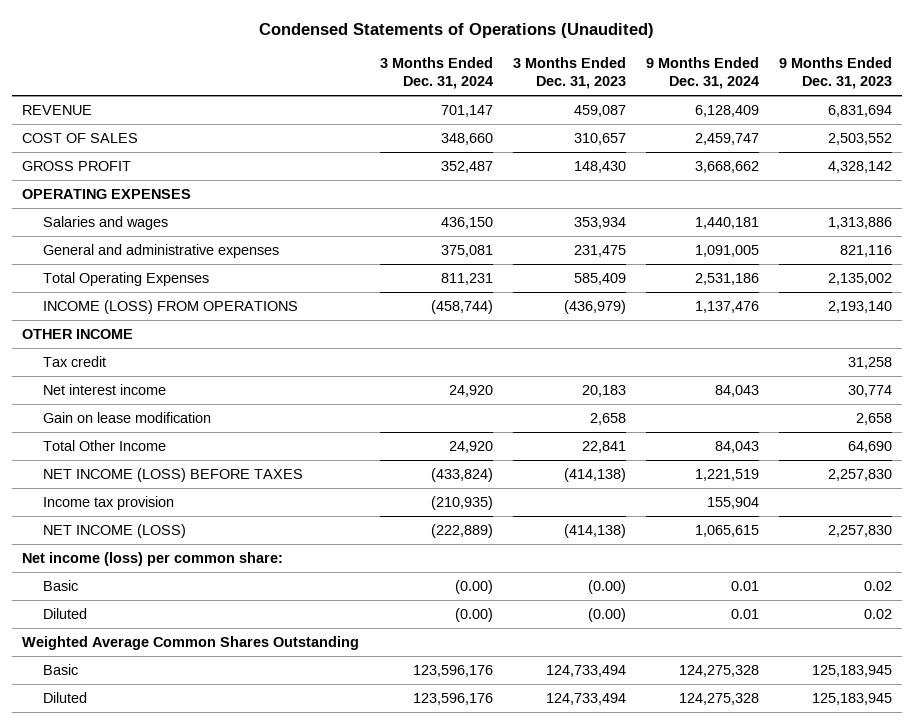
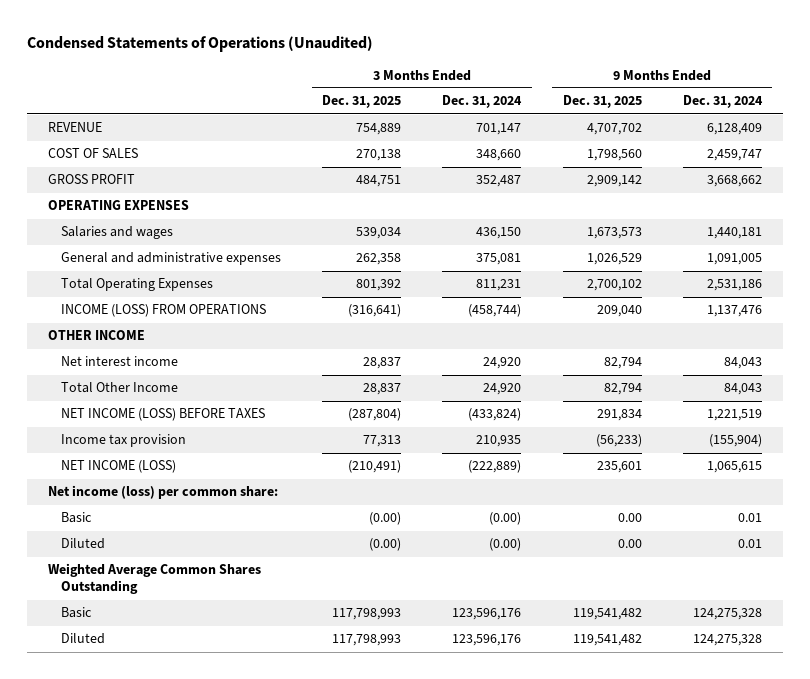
- | 3 Months Ended Dec. 31, 2024 | 3 Months Ended Dec. 31, 2023 | 9 Months Ended Dec. 31, 2024 | 9 Months Ended Dec. 31, 2023
+ | 3 Months Ended Dec. 31, 2025 | 3 Months Ended Dec. 31, 2024 | 9 Months Ended Dec. 31, 2025 | 9 Months Ended Dec. 31, 2024
- Tax credit | | | | 31,258
- Gain on lease modification | | 2,658 | | 2,658
- Income tax provision | (210,935) | | 155,904 |
+ Income tax provision | 77,313 | 210,935 | (56,233) | (155,904)

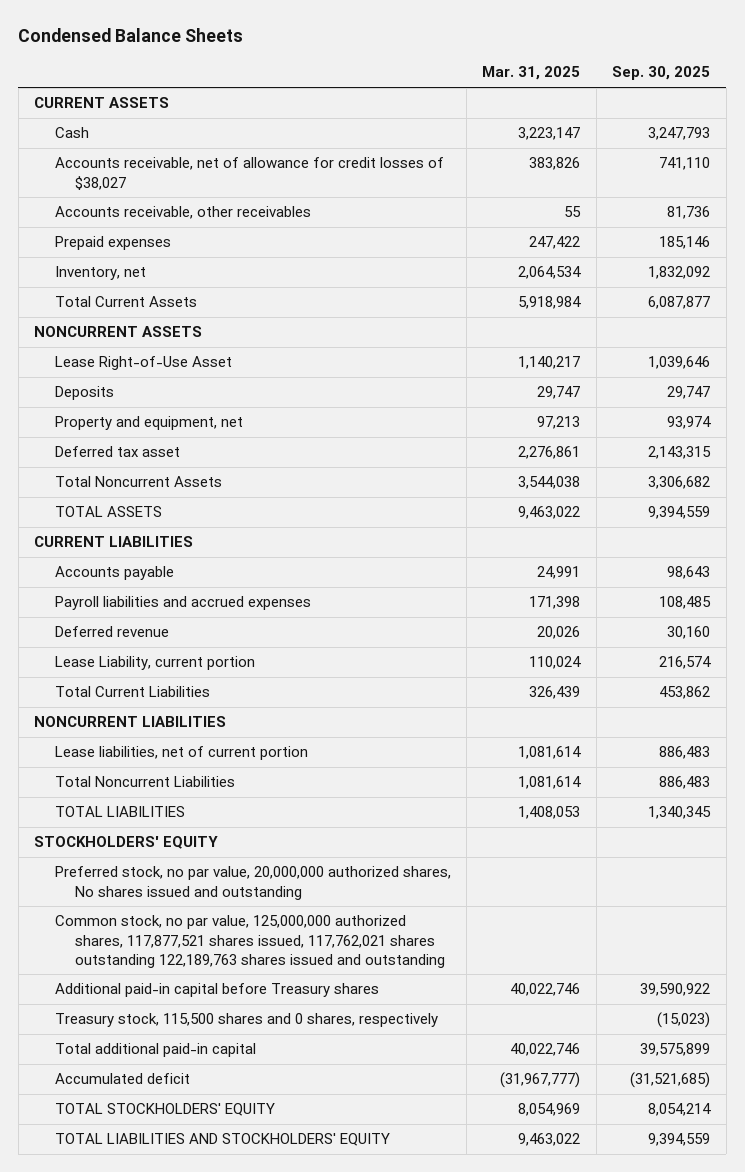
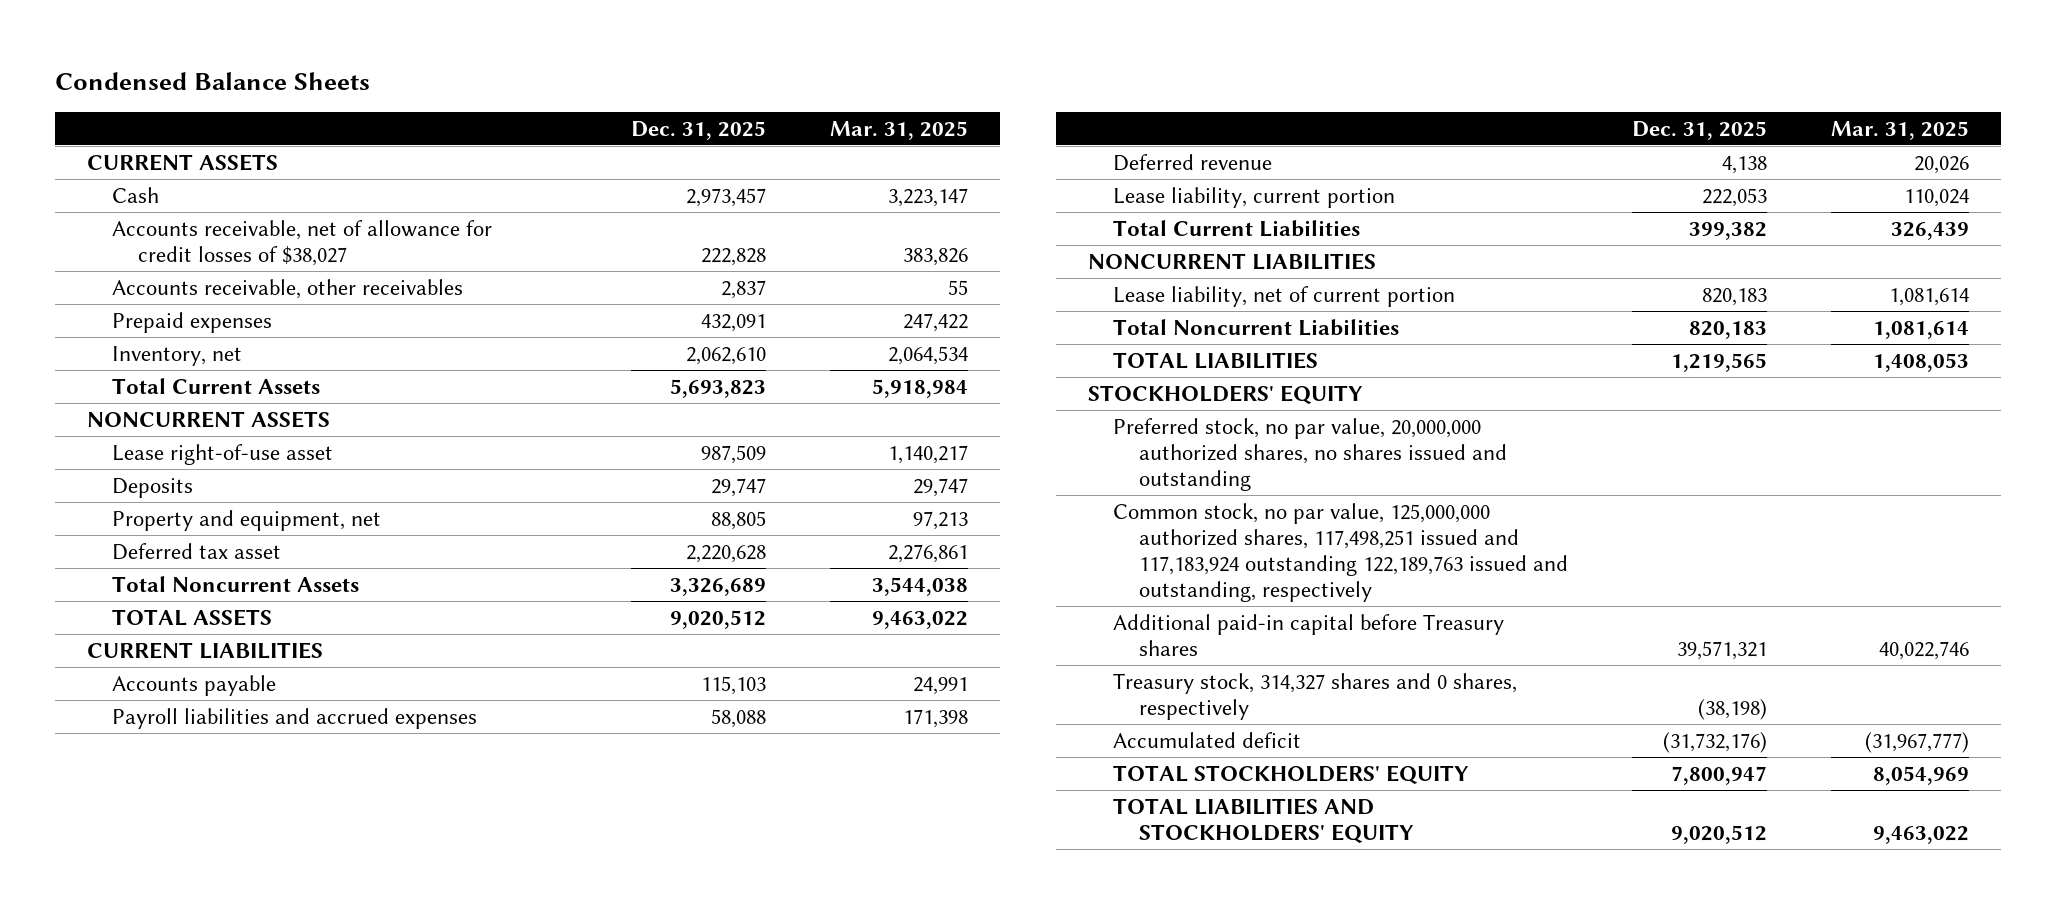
- | Mar. 31, 2025 | Sep. 30, 2025
+ | Dec. 31, 2025 | Mar. 31, 2025
- Lease Right-of-Use Asset | 1,140,217 | 1,039,646
+ Lease right-of-use asset | 987,509 | 1,140,217
- Lease Liability, current portion | 110,024 | 216,574
+ Lease liability, current portion | 222,053 | 110,024
- Lease liabilities, net of current portion | 1,081,614 | 886,483
+ Lease liability, net of current portion | 820,183 | 1,081,614
- Preferred stock, no par value, 20,000,000 authorized shares, No shares issued and outstanding
- Common stock, no par value, 125,000,000 authorized shares, 117,877,521 shares issued, 117,762,021 shares outstanding 122,189,763 shares issued and outstanding
+ Preferred stock, no par value, 20,000,000 authorized shares, no shares issued and outstanding
+ Common stock, no par value, 125,000,000 authorized shares, 117,498,251 issued and 117,183,924 outstanding 122,189,763 issued and outstanding, respectively
- Treasury stock, 115,500 shares and 0 shares, respectively | | (15,023)
- Total additional paid-in capital | 40,022,746 | 39,575,899
+ Treasury stock, 314,327 shares and 0 shares, respectively | (38,198) |

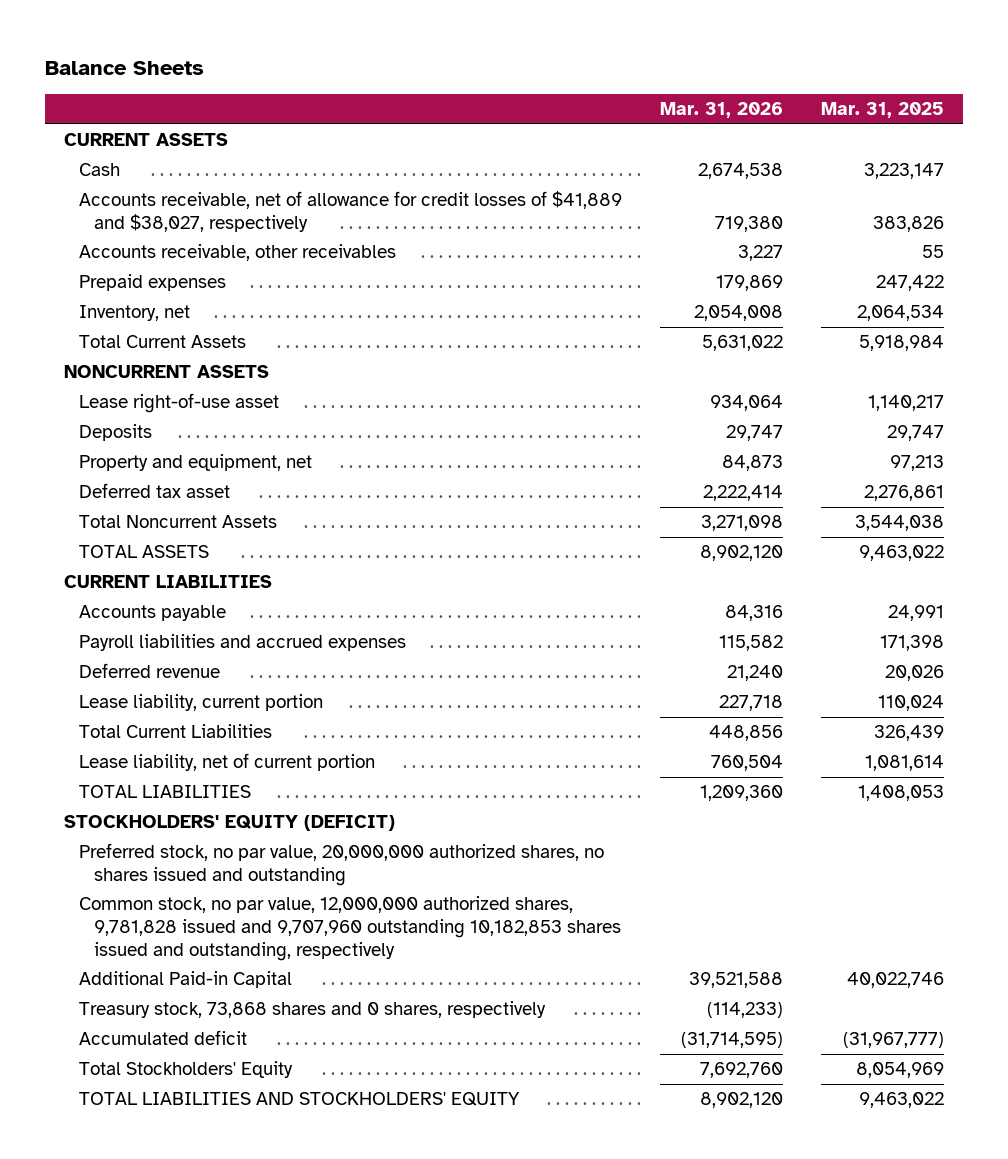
- Condensed Balance Sheets
+ Balance Sheets
- | Dec. 31, 2025 | Mar. 31, 2025
+ | Mar. 31, 2026 | Mar. 31, 2025
- Accounts receivable, net of allowance for credit losses of $38,027 | 222,828 | 383,826
+ Accounts receivable, net of allowance for credit losses of $41,889 and $38,027, respectively | 719,380 | 383,826
- NONCURRENT LIABILITIES
- Total Noncurrent Liabilities | 820,183 | 1,081,614
- STOCKHOLDERS' EQUITY
+ STOCKHOLDERS' EQUITY (DEFICIT)
- Common stock, no par value, 125,000,000 authorized shares, 117,498,251 issued and 117,183,924 outstanding 122,189,763 issued and outstanding, respectively
- Additional paid-in capital before Treasury shares | 39,571,321 | 40,022,746
- Treasury stock, 314,327 shares and 0 shares, respectively | (38,198) |
+ Common stock, no par value, 12,000,000 authorized shares, 9,781,828 issued and 9,707,960 outstanding 10,182,853 shares issued and outstanding, respectively
+ Additional Paid-in Capital | 39,521,588 | 40,022,746
+ Treasury stock, 73,868 shares and 0 shares, respectively | (114,233) |
- TOTAL STOCKHOLDERS' EQUITY | 7,800,947 | 8,054,969
+ Total Stockholders' Equity | 7,692,760 | 8,054,969

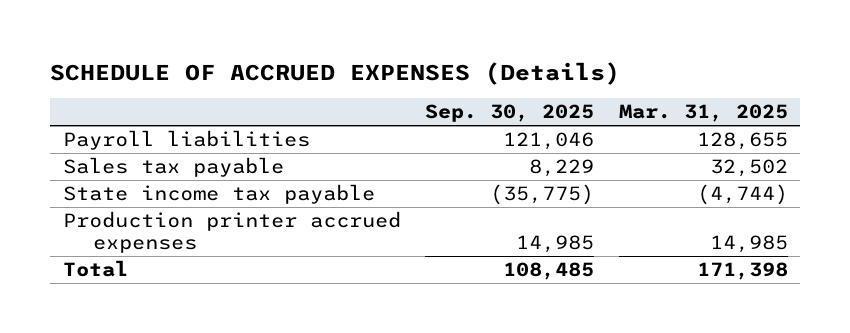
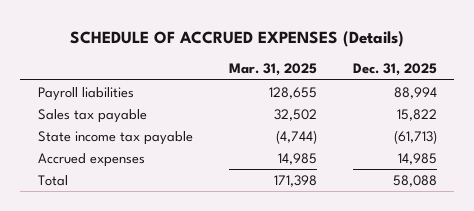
- | Sep. 30, 2025 | Mar. 31, 2025
+ | Mar. 31, 2025 | Dec. 31, 2025
- Production printer accrued expenses | 14,985 | 14,985
+ Accrued expenses | 14,985 | 14,985

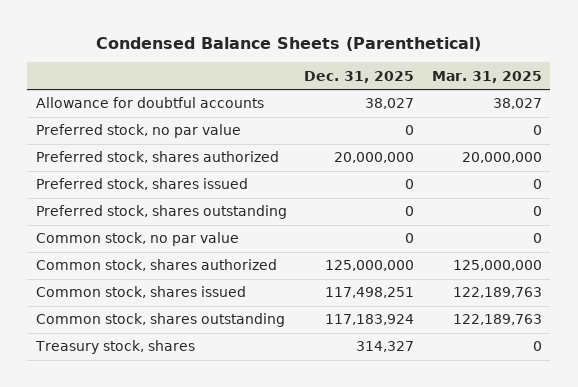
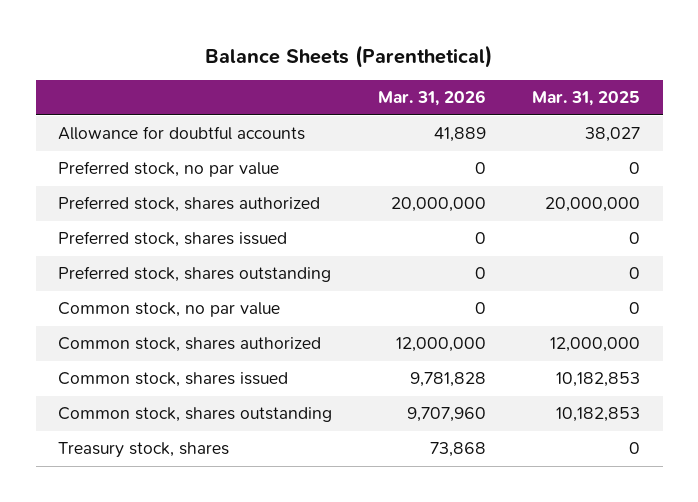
- Condensed Balance Sheets (Parenthetical)
+ Balance Sheets (Parenthetical)
- | Dec. 31, 2025 | Mar. 31, 2025
+ | Mar. 31, 2026 | Mar. 31, 2025
- Common stock, shares authorized | 125,000,000 | 125,000,000
- Common stock, shares issued | 117,498,251 | 122,189,763
- Common stock, shares outstanding | 117,183,924 | 122,189,763
+ Common stock, shares authorized | 12,000,000 | 12,000,000
+ Common stock, shares issued | 9,781,828 | 10,182,853
+ Common stock, shares outstanding | 9,707,960 | 10,182,853

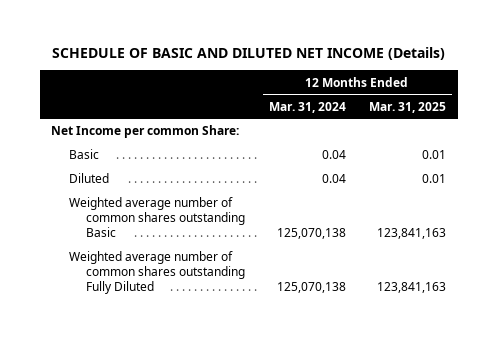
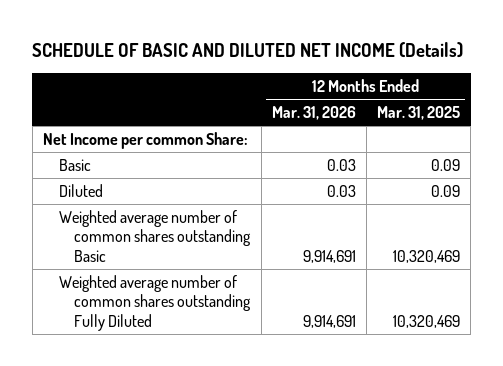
- | 12 Months Ended Mar. 31, 2024 | 12 Months Ended Mar. 31, 2025
+ | 12 Months Ended Mar. 31, 2026 | 12 Months Ended Mar. 31, 2025
- Basic | 0.04 | 0.01
- Diluted | 0.04 | 0.01
- Weighted average number of common shares outstanding Basic | 125,070,138 | 123,841,163
- Weighted average number of common shares outstanding Fully Diluted | 125,070,138 | 123,841,163
+ Basic | 0.03 | 0.09
+ Diluted | 0.03 | 0.09
+ Weighted average number of common shares outstanding Basic | 9,914,691 | 10,320,469
+ Weighted average number of common shares outstanding Fully Diluted | 9,914,691 | 10,320,469

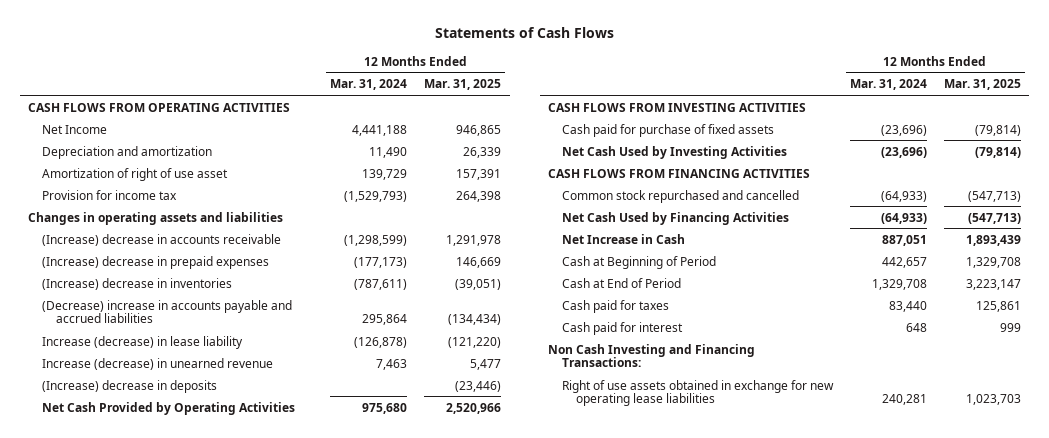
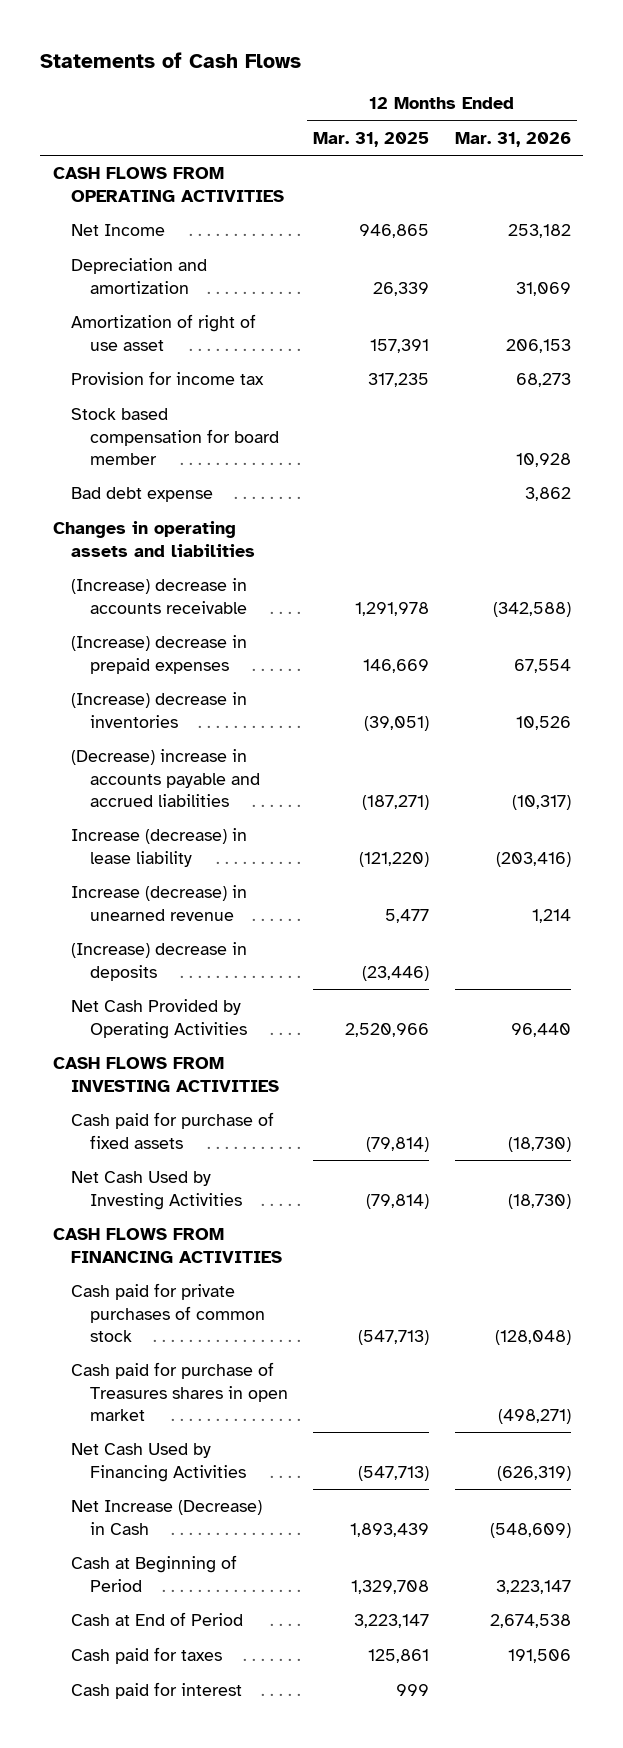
- | 12 Months Ended Mar. 31, 2024 | 12 Months Ended Mar. 31, 2025
+ | 12 Months Ended Mar. 31, 2025 | 12 Months Ended Mar. 31, 2026
- Provision for income tax | (1,529,793) | 264,398
+ Provision for income tax | 317,235 | 68,273
+ Stock based compensation for board member | | 10,928
+ Bad debt expense | | 3,862
- (Decrease) increase in accounts payable and accrued liabilities | 295,864 | (134,434)
+ (Decrease) increase in accounts payable and accrued liabilities | (187,271) | (10,317)
- Common stock repurchased and cancelled | (64,933) | (547,713)
+ Cash paid for private purchases of common stock | (547,713) | (128,048)
+ Cash paid for purchase of Treasures shares in open market | | (498,271)
- Net Increase in Cash | 887,051 | 1,893,439
+ Net Increase (Decrease) in Cash | 1,893,439 | (548,609)
- Non Cash Investing and Financing Transactions:
- Right of use assets obtained in exchange for new operating lease liabilities | 240,281 | 1,023,703

